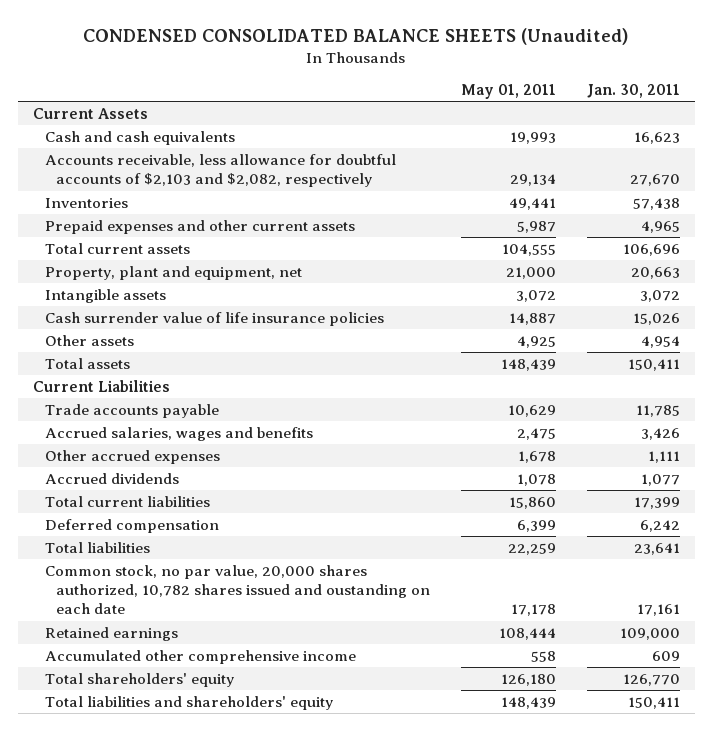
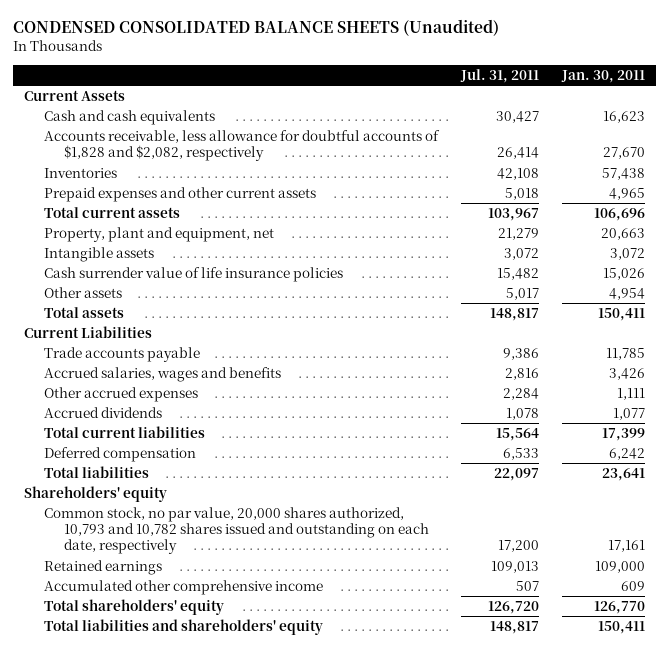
- | May 01, 2011 | Jan. 30, 2011
+ | Jul. 31, 2011 | Jan. 30, 2011
- Accounts receivable, less allowance for doubtful accounts of $2,103 and $2,082, respectively | 29,134 | 27,670
+ Accounts receivable, less allowance for doubtful accounts of $1,828 and $2,082, respectively | 26,414 | 27,670
- Common stock, no par value, 20,000 shares authorized, 10,782 shares issued and oustanding on each date | 17,178 | 17,161
+ Shareholders' equity
+ Common stock, no par value, 20,000 shares authorized, 10,793 and 10,782 shares issued and outstanding on each date, respectively | 17,200 | 17,161

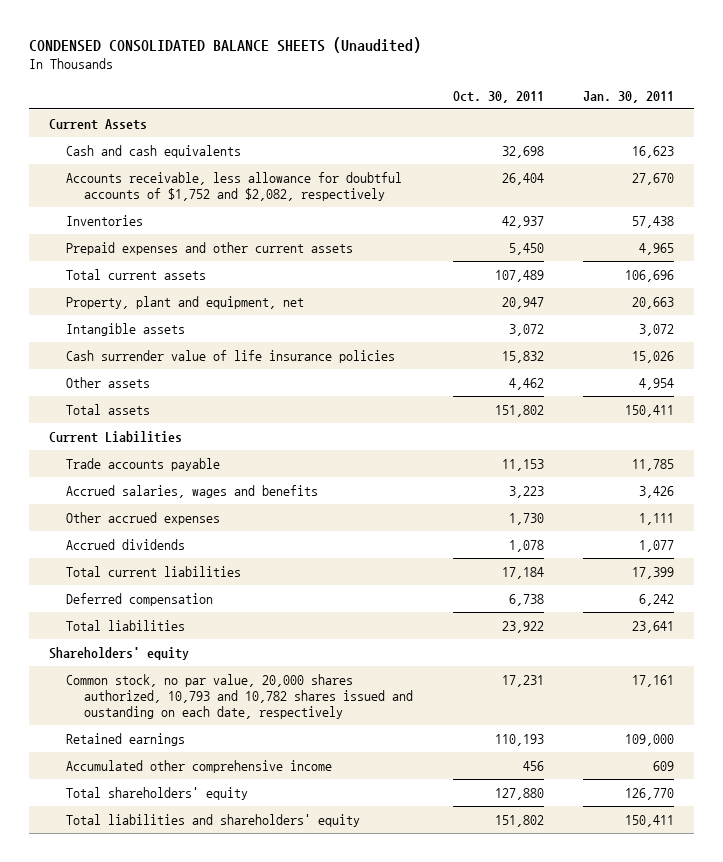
- | Jul. 31, 2011 | Jan. 30, 2011
+ | Oct. 30, 2011 | Jan. 30, 2011
- Accounts receivable, less allowance for doubtful accounts of $1,828 and $2,082, respectively | 26,414 | 27,670
+ Accounts receivable, less allowance for doubtful accounts of $1,752 and $2,082, respectively | 26,404 | 27,670
- Common stock, no par value, 20,000 shares authorized, 10,793 and 10,782 shares issued and outstanding on each date, respectively | 17,200 | 17,161
+ Common stock, no par value, 20,000 shares authorized, 10,793 and 10,782 shares issued and oustanding on each date, respectively | 17,231 | 17,161

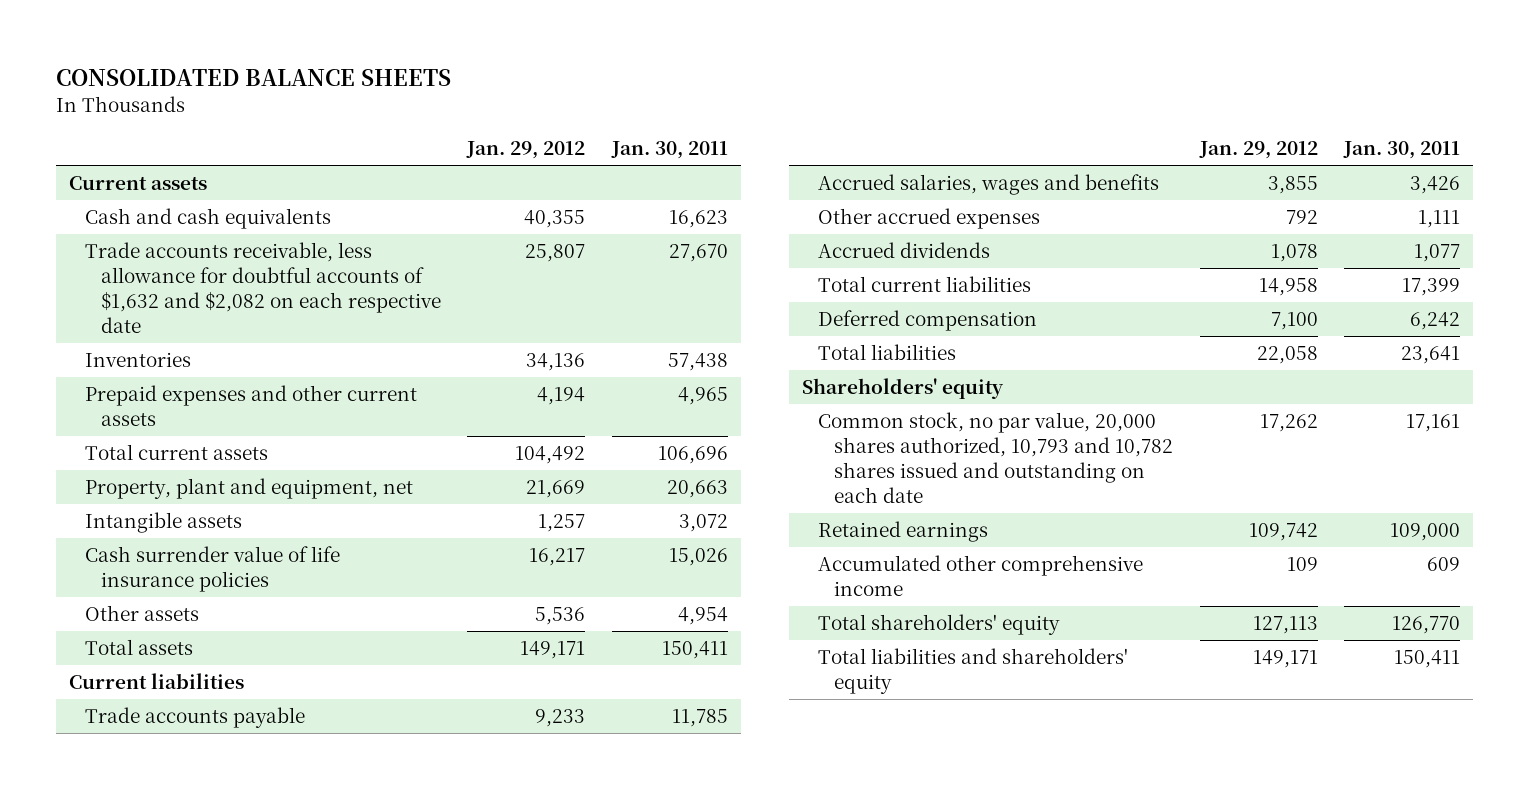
- CONDENSED CONSOLIDATED BALANCE SHEETS (Unaudited)
+ CONSOLIDATED BALANCE SHEETS
- | Oct. 30, 2011 | Jan. 30, 2011
+ | Jan. 29, 2012 | Jan. 30, 2011
- Current Assets
+ Current assets
- Accounts receivable, less allowance for doubtful accounts of $1,752 and $2,082, respectively | 26,404 | 27,670
+ Trade accounts receivable, less allowance for doubtful accounts of $1,632 and $2,082 on each respective date | 25,807 | 27,670
- Current Liabilities
+ Current liabilities
- Common stock, no par value, 20,000 shares authorized, 10,793 and 10,782 shares issued and oustanding on each date, respectively | 17,231 | 17,161
+ Common stock, no par value, 20,000 shares authorized, 10,793 and 10,782 shares issued and outstanding on each date | 17,262 | 17,161

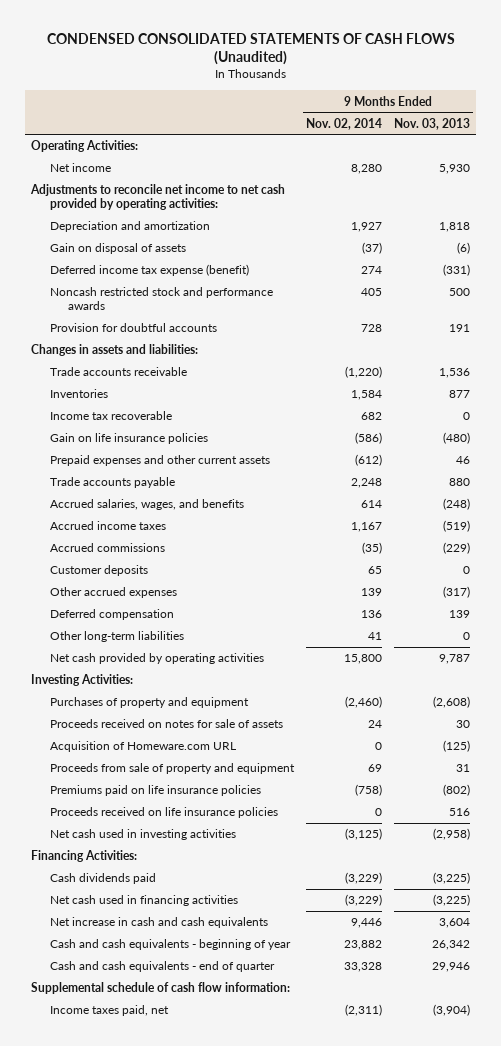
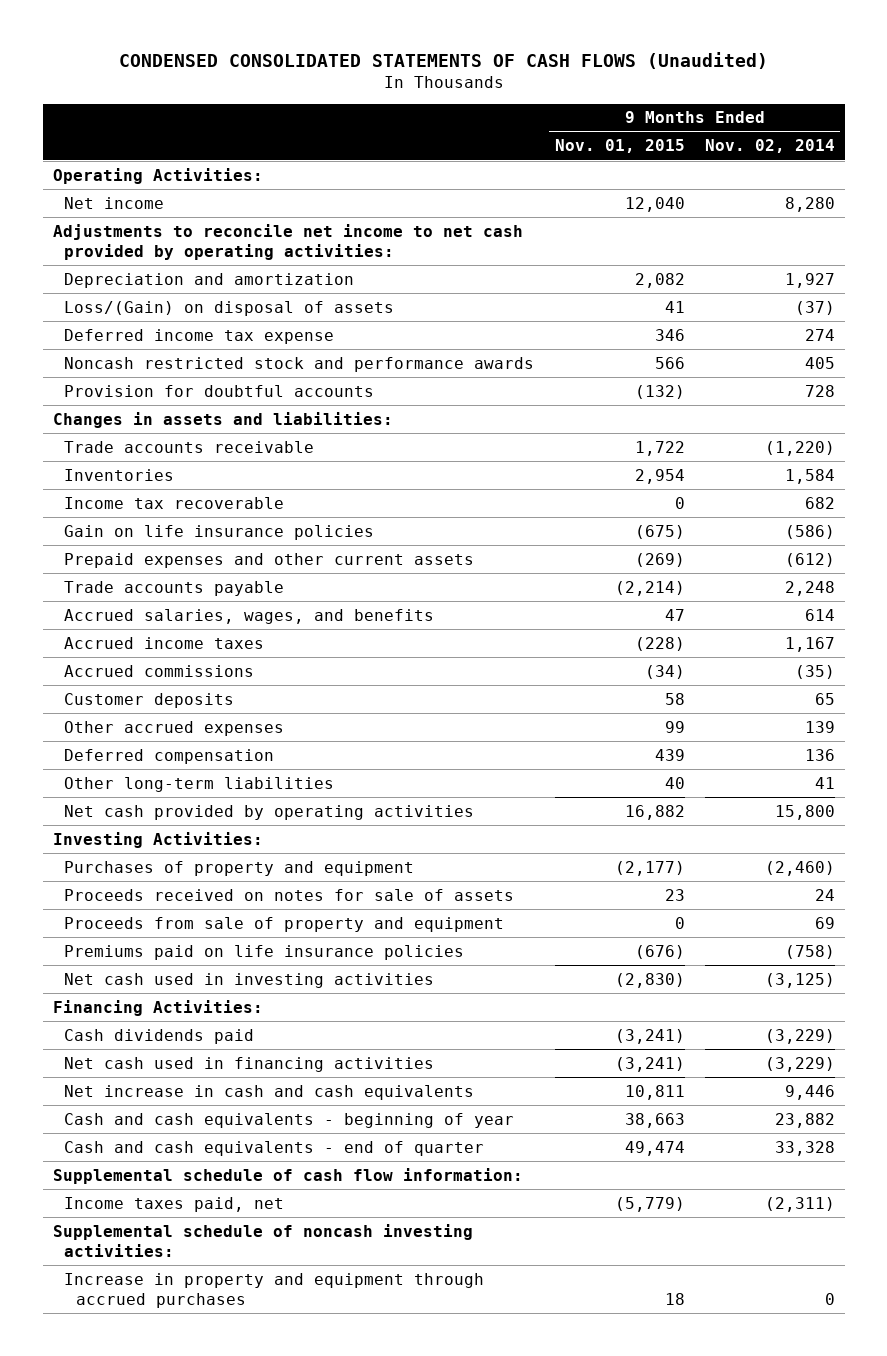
- | 9 Months Ended Nov. 02, 2014 | 9 Months Ended Nov. 03, 2013
+ | 9 Months Ended Nov. 01, 2015 | 9 Months Ended Nov. 02, 2014
- Gain on disposal of assets | (37) | (6)
- Deferred income tax expense (benefit) | 274 | (331)
+ Loss/(Gain) on disposal of assets | 41 | (37)
+ Deferred income tax expense | 346 | 274
- Acquisition of Homeware.com URL | 0 | (125)
- Proceeds received on life insurance policies | 0 | 516
+ Supplemental schedule of noncash investing activities:
+ Increase in property and equipment through accrued purchases | 18 | 0

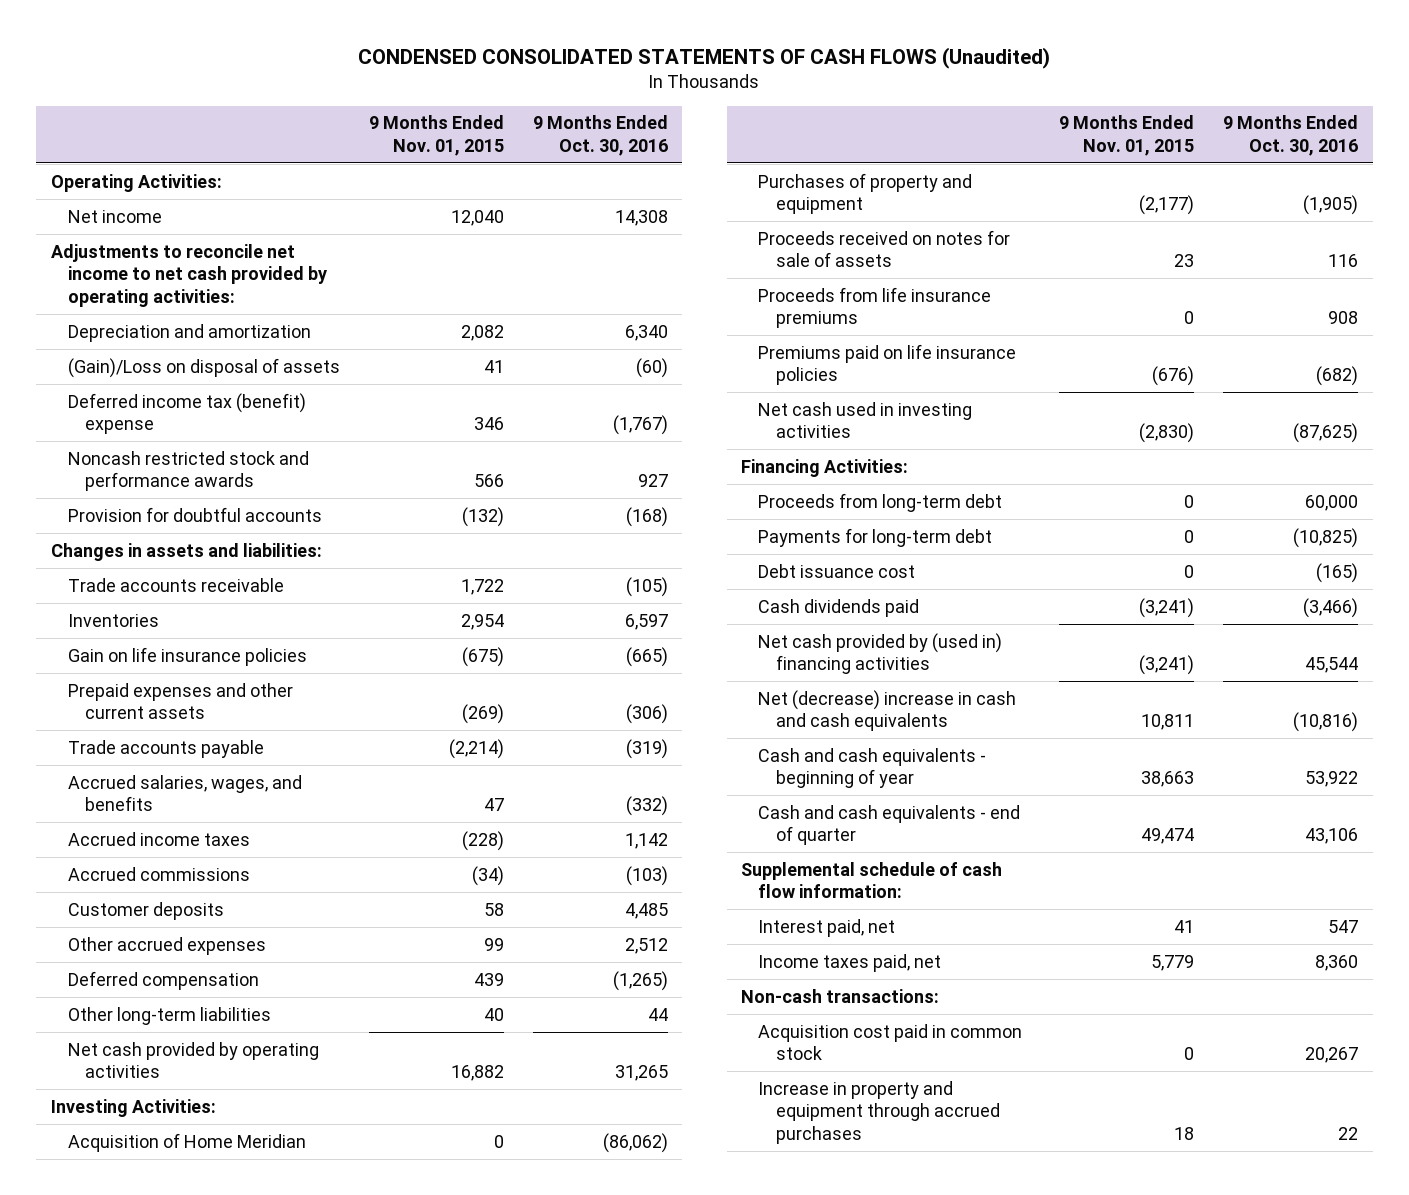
- | 9 Months Ended Nov. 01, 2015 | 9 Months Ended Nov. 02, 2014
+ | 9 Months Ended Nov. 01, 2015 | 9 Months Ended Oct. 30, 2016
- Loss/(Gain) on disposal of assets | 41 | (37)
- Deferred income tax expense | 346 | 274
+ (Gain)/Loss on disposal of assets | 41 | (60)
+ Deferred income tax (benefit) expense | 346 | (1,767)
- Income tax recoverable | 0 | 682
+ Acquisition of Home Meridian | 0 | (86,062)
- Proceeds from sale of property and equipment | 0 | 69
+ Proceeds from life insurance premiums | 0 | 908
+ Proceeds from long-term debt | 0 | 60,000
+ Payments for long-term debt | 0 | (10,825)
+ Debt issuance cost | 0 | (165)
- Net cash used in financing activities | (3,241) | (3,229)
- Net increase in cash and cash equivalents | 10,811 | 9,446
+ Net cash provided by (used in) financing activities | (3,241) | 45,544
+ Net (decrease) increase in cash and cash equivalents | 10,811 | (10,816)
- Income taxes paid, net | (5,779) | (2,311)
- Supplemental schedule of noncash investing activities:
+ Interest paid, net | 41 | 547
+ Income taxes paid, net | 5,779 | 8,360
+ Non-cash transactions:
+ Acquisition cost paid in common stock | 0 | 20,267

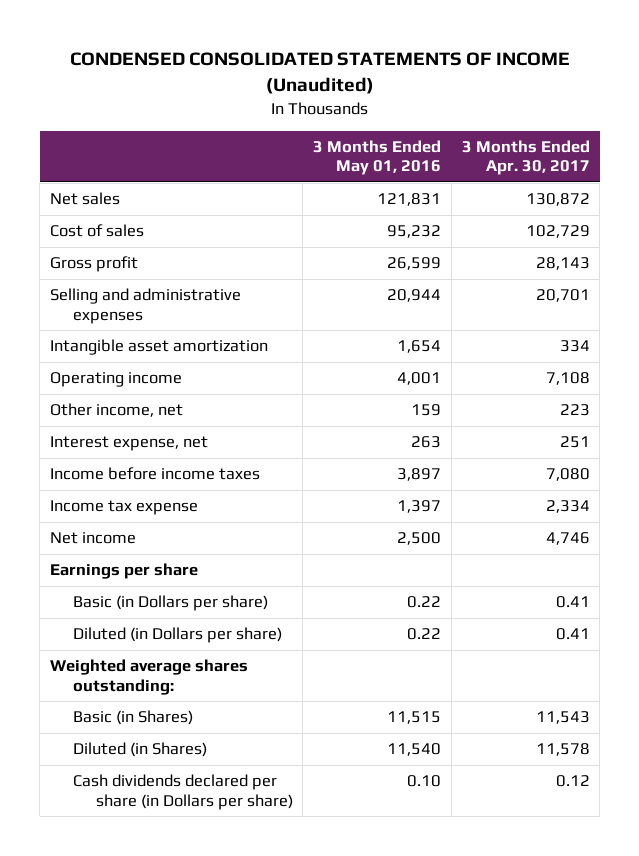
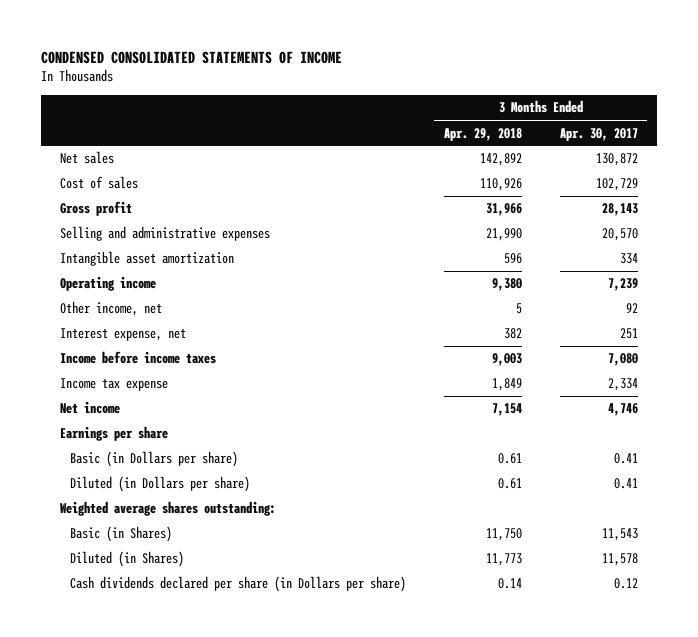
- CONDENSED CONSOLIDATED STATEMENTS OF INCOME (Unaudited)
+ CONDENSED CONSOLIDATED STATEMENTS OF INCOME
- | 3 Months Ended May 01, 2016 | 3 Months Ended Apr. 30, 2017
+ | 3 Months Ended Apr. 29, 2018 | 3 Months Ended Apr. 30, 2017
- Selling and administrative expenses | 20,944 | 20,701
+ Selling and administrative expenses | 21,990 | 20,570
- Operating income | 4,001 | 7,108
- Other income, net | 159 | 223
+ Operating income | 9,380 | 7,239
+ Other income, net | 5 | 92

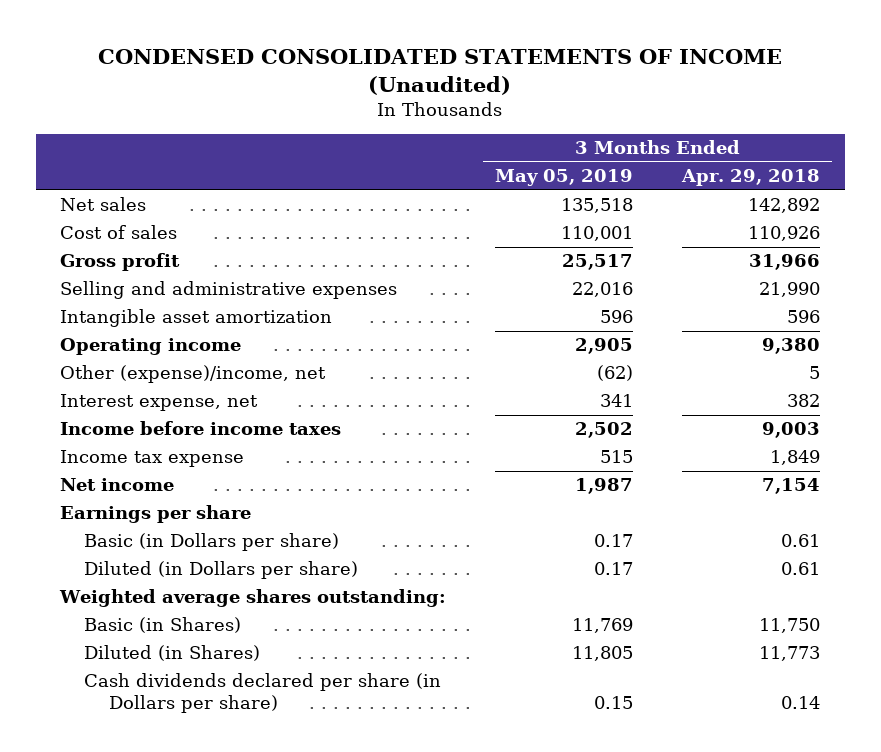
- CONDENSED CONSOLIDATED STATEMENTS OF INCOME
+ CONDENSED CONSOLIDATED STATEMENTS OF INCOME (Unaudited)
- | 3 Months Ended Apr. 29, 2018 | 3 Months Ended Apr. 30, 2017
+ | 3 Months Ended May 05, 2019 | 3 Months Ended Apr. 29, 2018
- Other income, net | 5 | 92
+ Other (expense)/income, net | (62) | 5

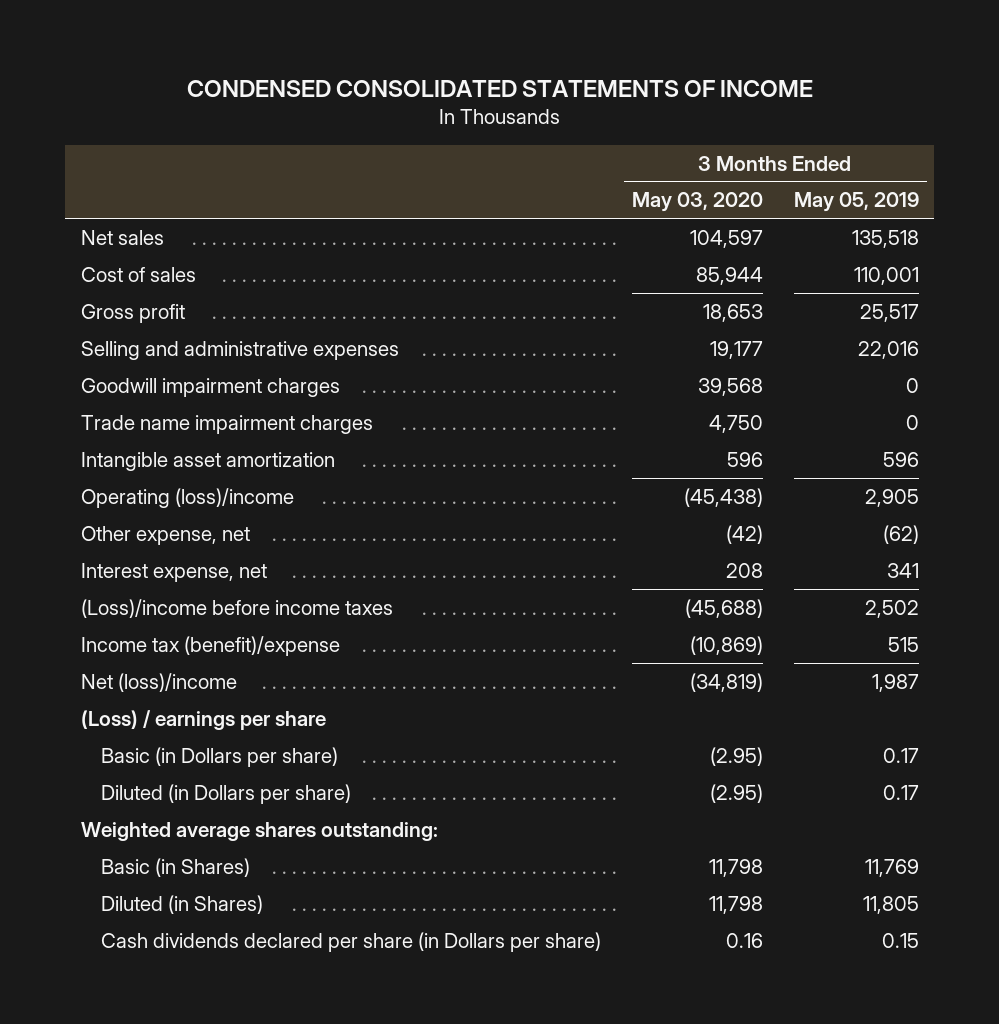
- CONDENSED CONSOLIDATED STATEMENTS OF INCOME (Unaudited)
+ CONDENSED CONSOLIDATED STATEMENTS OF INCOME
- | 3 Months Ended May 05, 2019 | 3 Months Ended Apr. 29, 2018
+ | 3 Months Ended May 03, 2020 | 3 Months Ended May 05, 2019
+ Goodwill impairment charges | 39,568 | 0
+ Trade name impairment charges | 4,750 | 0
- Operating income | 2,905 | 9,380
- Other (expense)/income, net | (62) | 5
+ Operating (loss)/income | (45,438) | 2,905
+ Other expense, net | (42) | (62)
- Income before income taxes | 2,502 | 9,003
- Income tax expense | 515 | 1,849
- Net income | 1,987 | 7,154
- Earnings per share
+ (Loss)/income before income taxes | (45,688) | 2,502
+ Income tax (benefit)/expense | (10,869) | 515
+ Net (loss)/income | (34,819) | 1,987
+ (Loss) / earnings per share

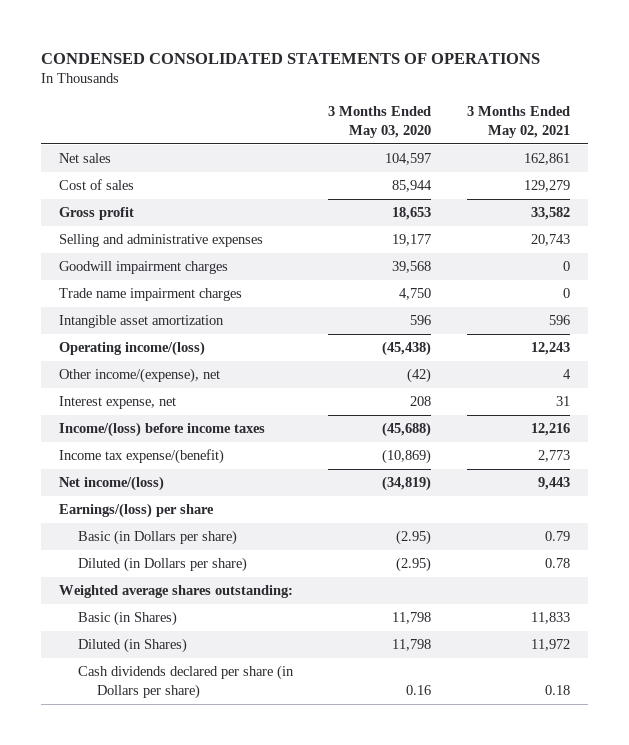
- CONDENSED CONSOLIDATED STATEMENTS OF INCOME
+ CONDENSED CONSOLIDATED STATEMENTS OF OPERATIONS
- | 3 Months Ended May 03, 2020 | 3 Months Ended May 05, 2019
+ | 3 Months Ended May 03, 2020 | 3 Months Ended May 02, 2021
- Operating (loss)/income | (45,438) | 2,905
- Other expense, net | (42) | (62)
+ Operating income/(loss) | (45,438) | 12,243
+ Other income/(expense), net | (42) | 4
- (Loss)/income before income taxes | (45,688) | 2,502
- Income tax (benefit)/expense | (10,869) | 515
- Net (loss)/income | (34,819) | 1,987
- (Loss) / earnings per share
+ Income/(loss) before income taxes | (45,688) | 12,216
+ Income tax expense/(benefit) | (10,869) | 2,773
+ Net income/(loss) | (34,819) | 9,443
+ Earnings/(loss) per share

